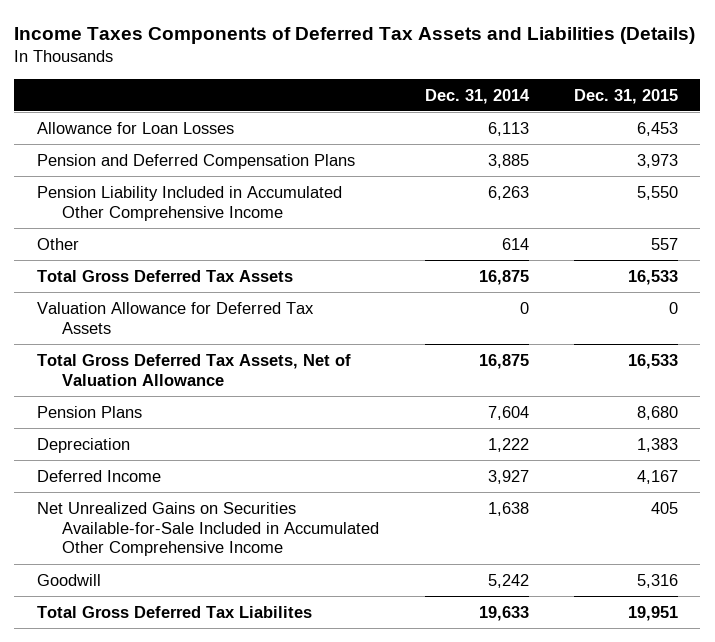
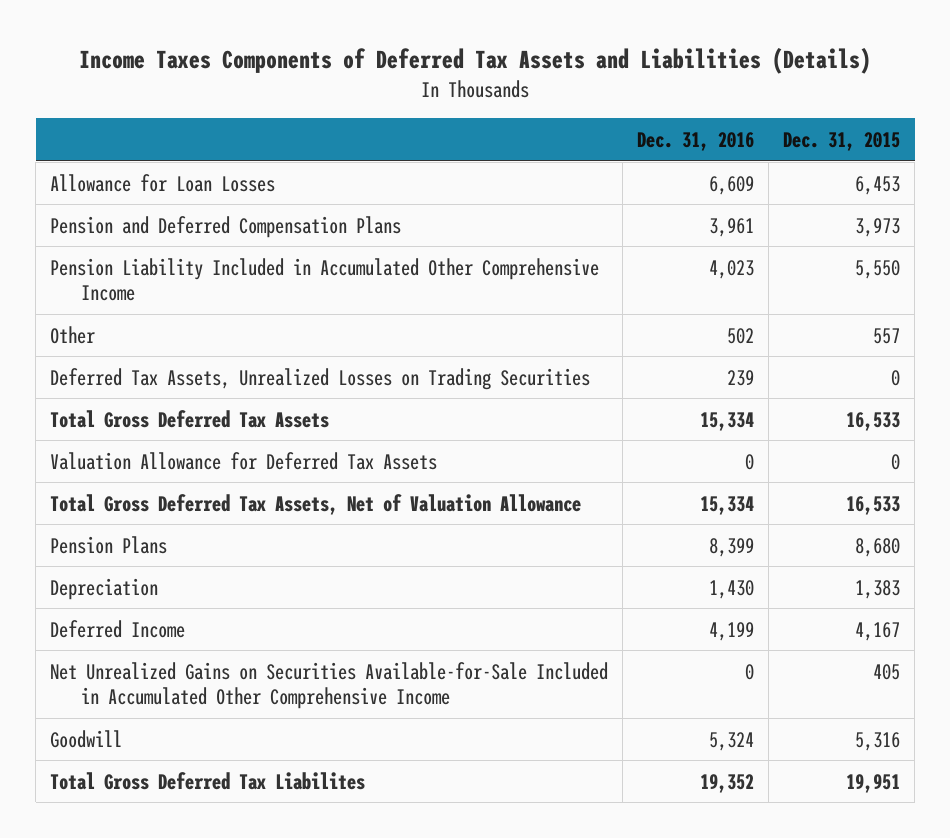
- | Dec. 31, 2014 | Dec. 31, 2015
+ | Dec. 31, 2016 | Dec. 31, 2015
+ Deferred Tax Assets, Unrealized Losses on Trading Securities | 239 | 0

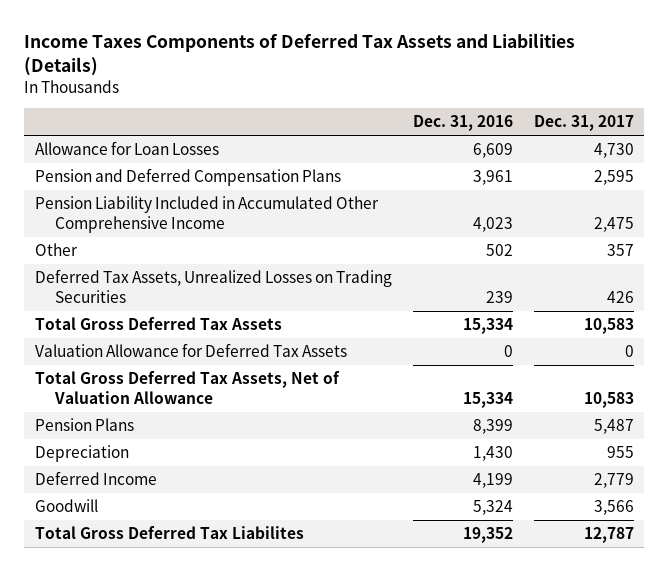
- | Dec. 31, 2016 | Dec. 31, 2015
+ | Dec. 31, 2016 | Dec. 31, 2017
- Net Unrealized Gains on Securities Available-for-Sale Included in Accumulated Other Comprehensive Income | 0 | 405

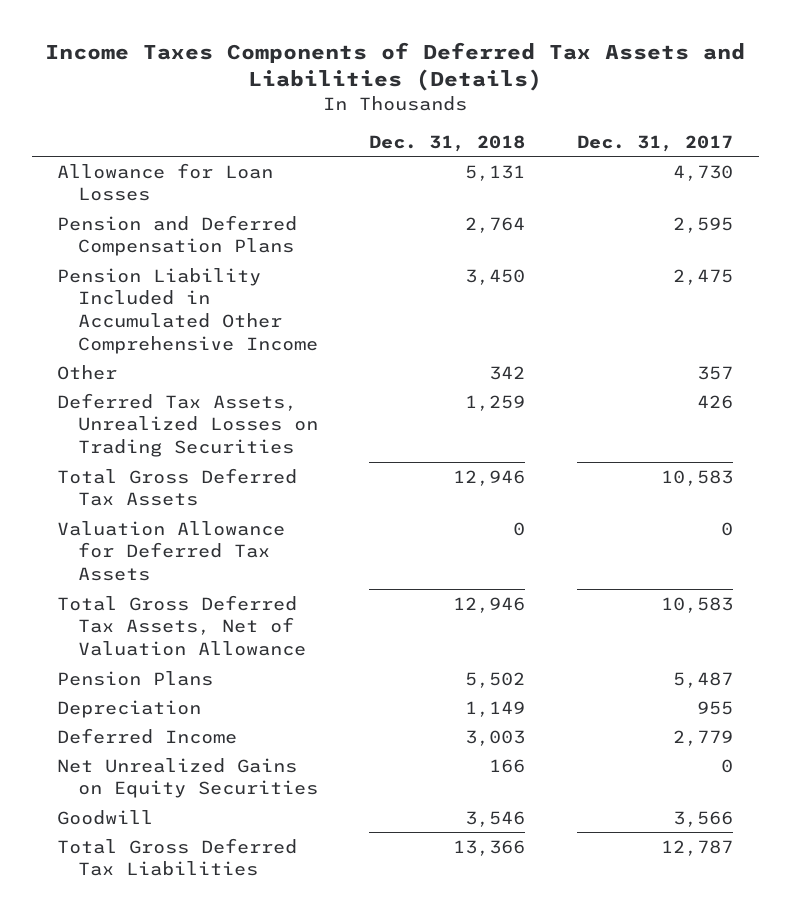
- | Dec. 31, 2016 | Dec. 31, 2017
+ | Dec. 31, 2018 | Dec. 31, 2017
+ Net Unrealized Gains on Equity Securities | 166 | 0
- Total Gross Deferred Tax Liabilites | 19,352 | 12,787
+ Total Gross Deferred Tax Liabilities | 13,366 | 12,787

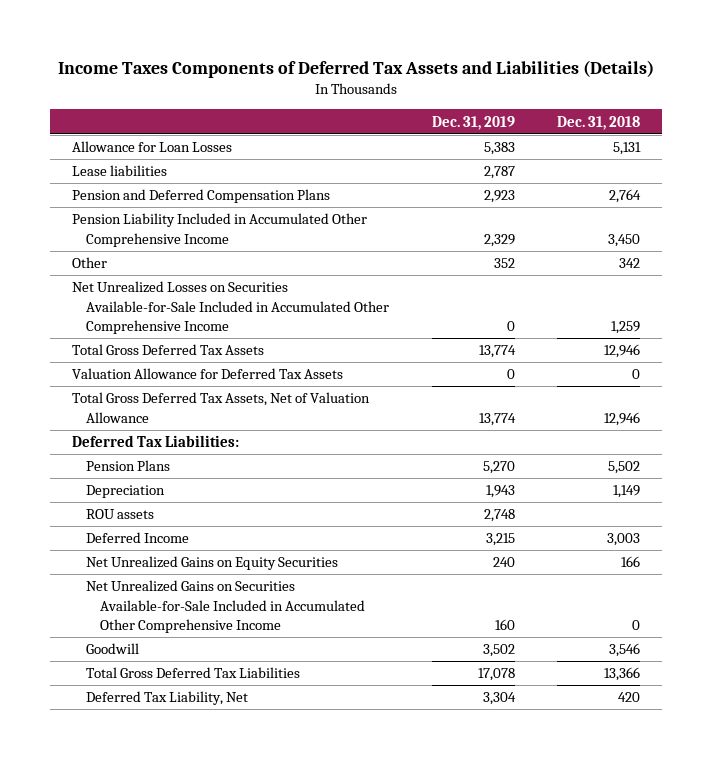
- | Dec. 31, 2018 | Dec. 31, 2017
+ | Dec. 31, 2019 | Dec. 31, 2018
+ Lease liabilities | 2,787 |
- Deferred Tax Assets, Unrealized Losses on Trading Securities | 1,259 | 426
+ Net Unrealized Losses on Securities Available-for-Sale Included in Accumulated Other Comprehensive Income | 0 | 1,259
+ Deferred Tax Liabilities:
+ ROU assets | 2,748 |
+ Net Unrealized Gains on Securities Available-for-Sale Included in Accumulated Other Comprehensive Income | 160 | 0
+ Deferred Tax Liability, Net | 3,304 | 420

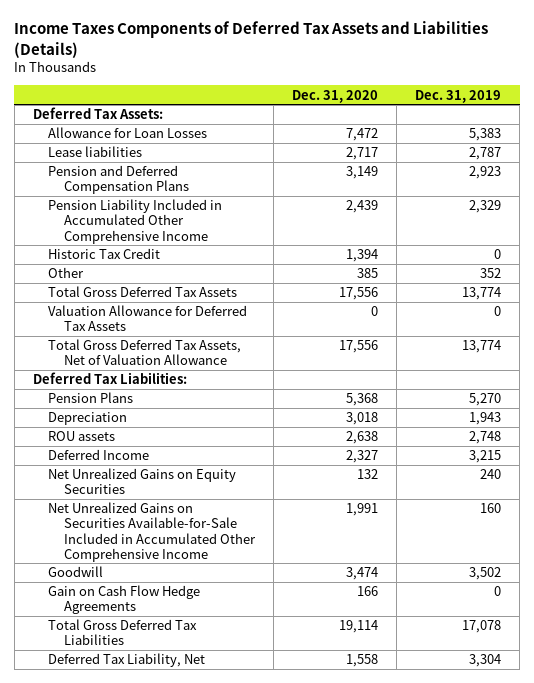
- | Dec. 31, 2019 | Dec. 31, 2018
+ | Dec. 31, 2020 | Dec. 31, 2019
+ Deferred Tax Assets:
+ Historic Tax Credit | 1,394 | 0
- Net Unrealized Losses on Securities Available-for-Sale Included in Accumulated Other Comprehensive Income | 0 | 1,259
+ Gain on Cash Flow Hedge Agreements | 166 | 0

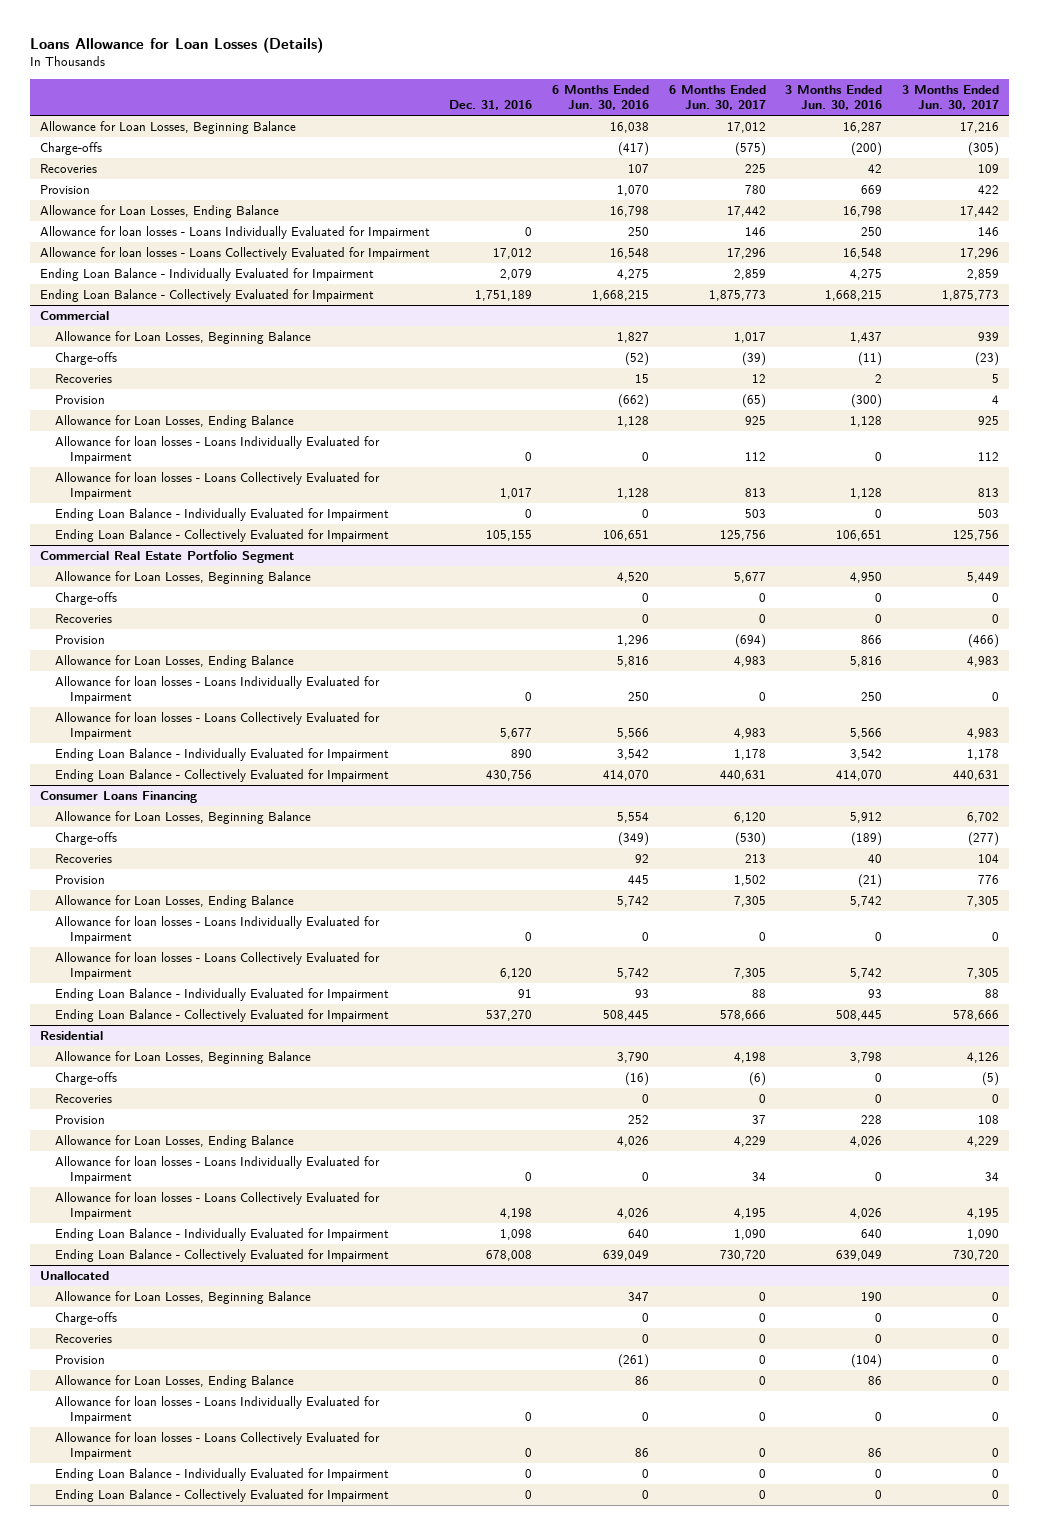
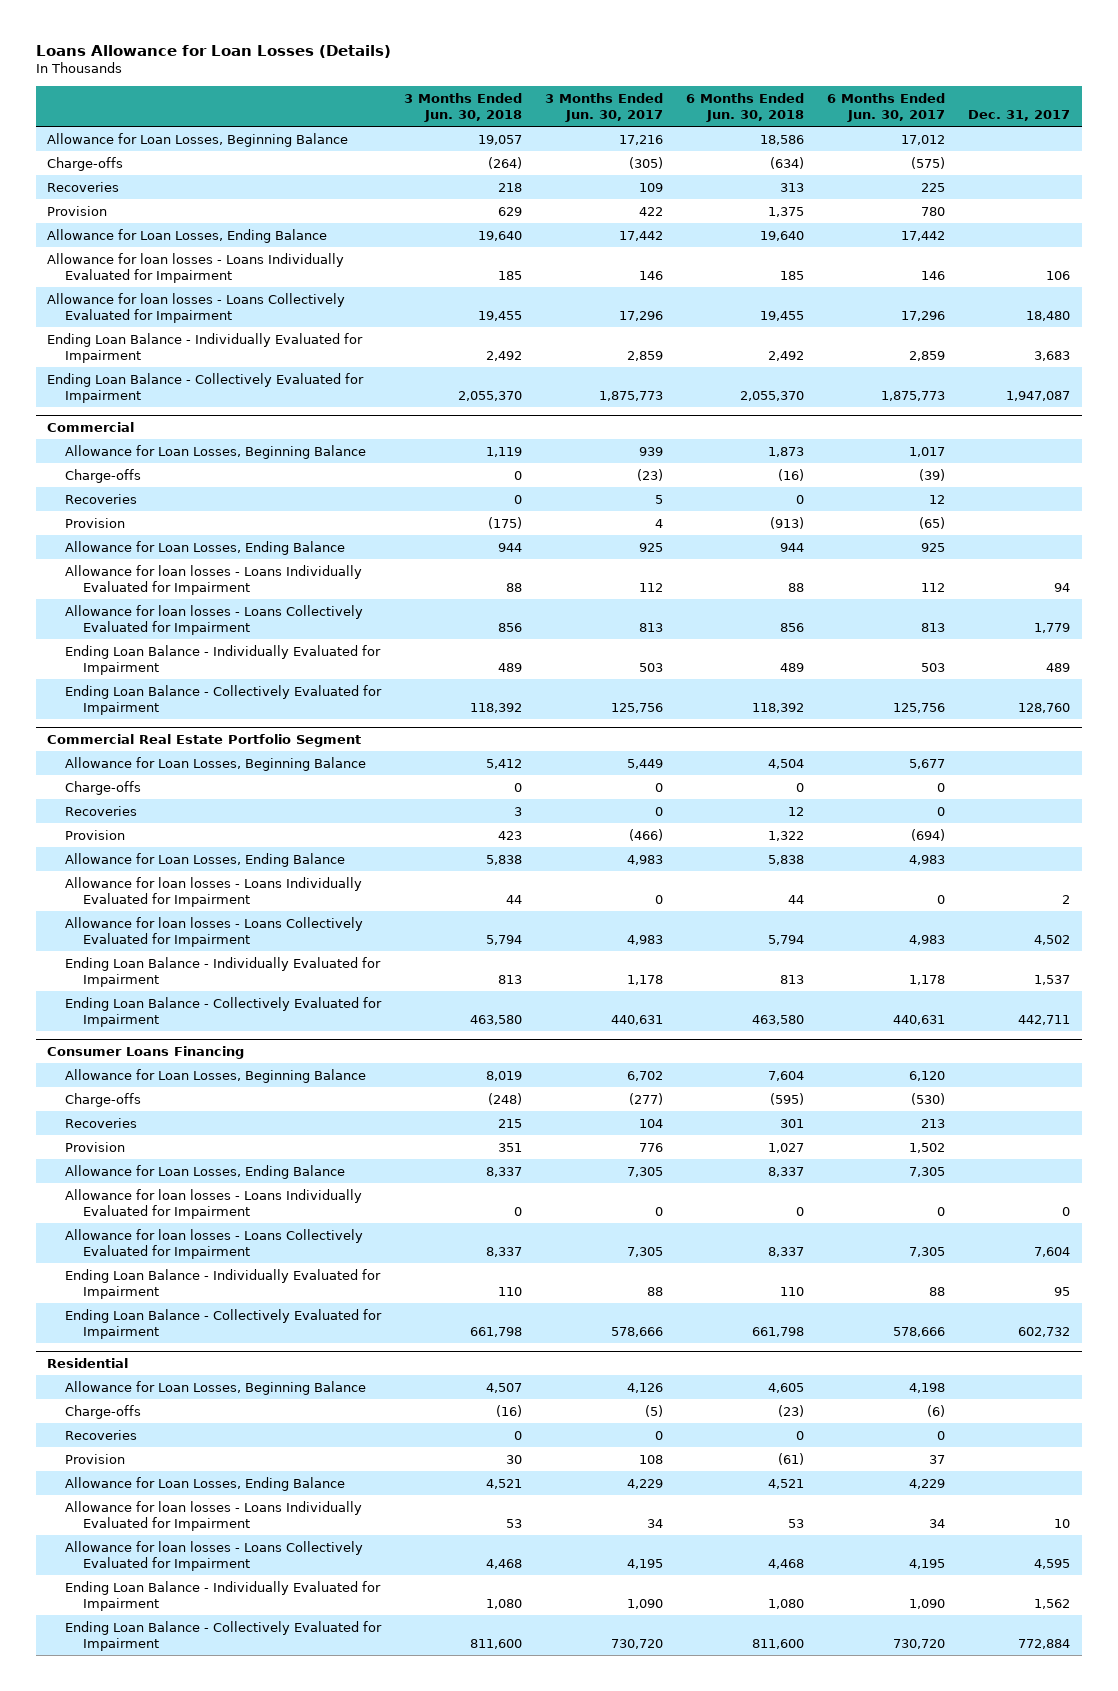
- | Dec. 31, 2016 | 6 Months Ended Jun. 30, 2016 | 6 Months Ended Jun. 30, 2017 | 3 Months Ended Jun. 30, 2016 | 3 Months Ended Jun. 30, 2017
+ | 3 Months Ended Jun. 30, 2018 | 3 Months Ended Jun. 30, 2017 | 6 Months Ended Jun. 30, 2018 | 6 Months Ended Jun. 30, 2017 | Dec. 31, 2017
- Unallocated
- Allowance for Loan Losses, Beginning Balance | | 347 | 0 | 190 | 0
- Charge-offs | | 0 | 0 | 0 | 0
- Recoveries | | 0 | 0 | 0 | 0
- Provision | | (261) | 0 | (104) | 0
- Allowance for Loan Losses, Ending Balance | | 86 | 0 | 86 | 0
- Allowance for loan losses - Loans Individually Evaluated for Impairment | 0 | 0 | 0 | 0 | 0
- Allowance for loan losses - Loans Collectively Evaluated for Impairment | 0 | 86 | 0 | 86 | 0
- Ending Loan Balance - Individually Evaluated for Impairment | 0 | 0 | 0 | 0 | 0
- Ending Loan Balance - Collectively Evaluated for Impairment | 0 | 0 | 0 | 0 | 0

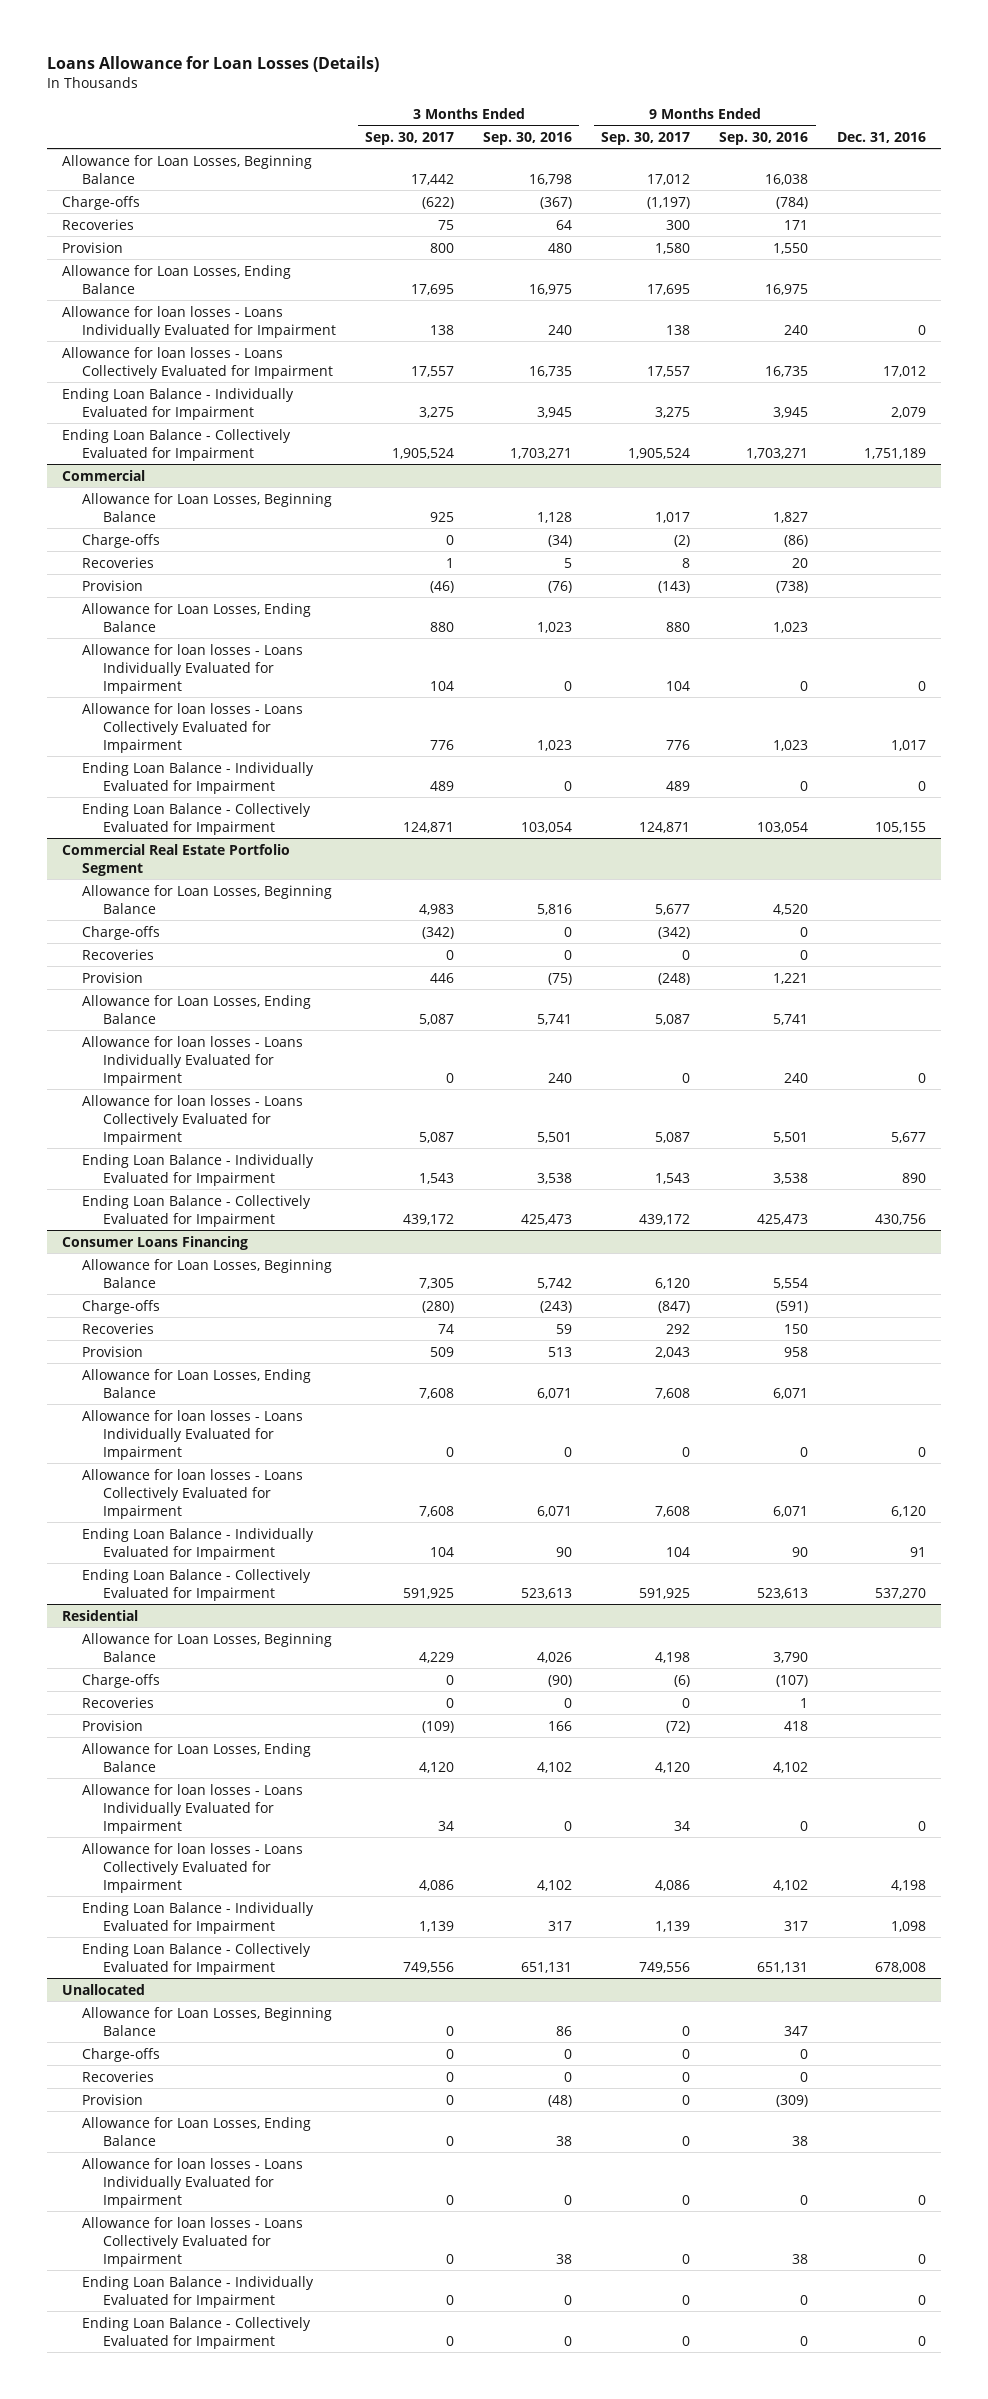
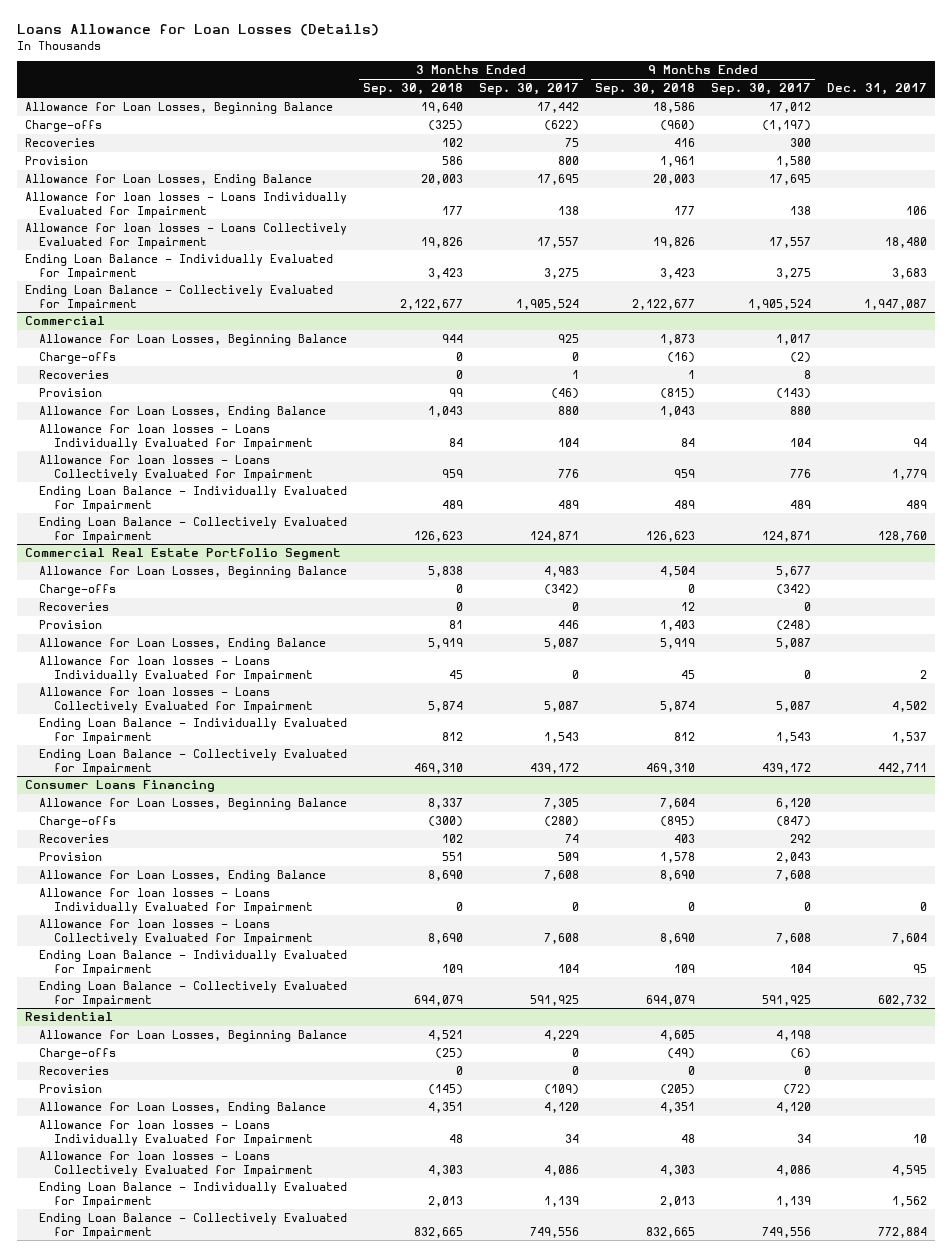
- | 3 Months Ended Sep. 30, 2017 | 3 Months Ended Sep. 30, 2016 | 9 Months Ended Sep. 30, 2017 | 9 Months Ended Sep. 30, 2016 | Dec. 31, 2016
+ | 3 Months Ended Sep. 30, 2018 | 3 Months Ended Sep. 30, 2017 | 9 Months Ended Sep. 30, 2018 | 9 Months Ended Sep. 30, 2017 | Dec. 31, 2017
- Unallocated
- Allowance for Loan Losses, Beginning Balance | 0 | 86 | 0 | 347 |
- Charge-offs | 0 | 0 | 0 | 0 |
- Recoveries | 0 | 0 | 0 | 0 |
- Provision | 0 | (48) | 0 | (309) |
- Allowance for Loan Losses, Ending Balance | 0 | 38 | 0 | 38 |
- Allowance for loan losses - Loans Individually Evaluated for Impairment | 0 | 0 | 0 | 0 | 0
- Allowance for loan losses - Loans Collectively Evaluated for Impairment | 0 | 38 | 0 | 38 | 0
- Ending Loan Balance - Individually Evaluated for Impairment | 0 | 0 | 0 | 0 | 0
- Ending Loan Balance - Collectively Evaluated for Impairment | 0 | 0 | 0 | 0 | 0

